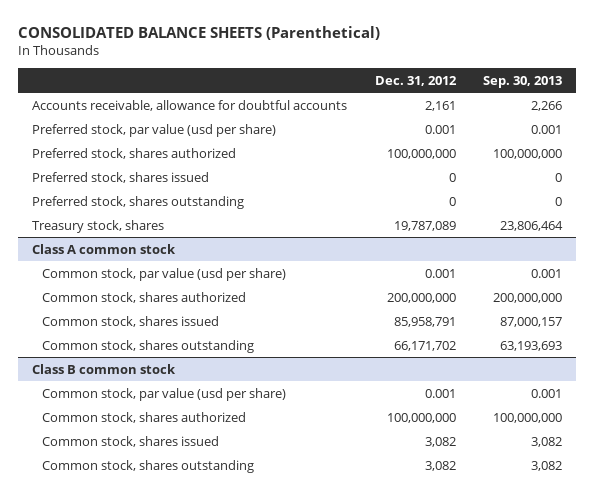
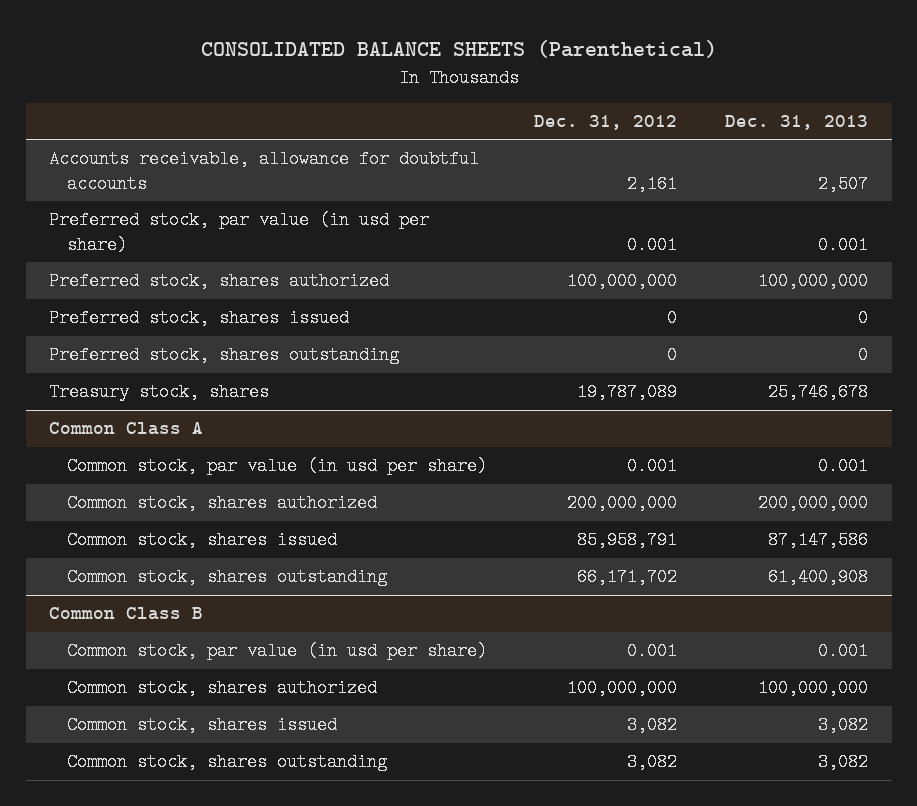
- | Dec. 31, 2012 | Sep. 30, 2013
+ | Dec. 31, 2012 | Dec. 31, 2013
- Preferred stock, par value (usd per share) | 0.001 | 0.001
+ Preferred stock, par value (in usd per share) | 0.001 | 0.001
- Class A common stock
- Common stock, par value (usd per share) | 0.001 | 0.001
+ Common Class A
+ Common stock, par value (in usd per share) | 0.001 | 0.001
- Class B common stock
- Common stock, par value (usd per share) | 0.001 | 0.001
+ Common Class B
+ Common stock, par value (in usd per share) | 0.001 | 0.001

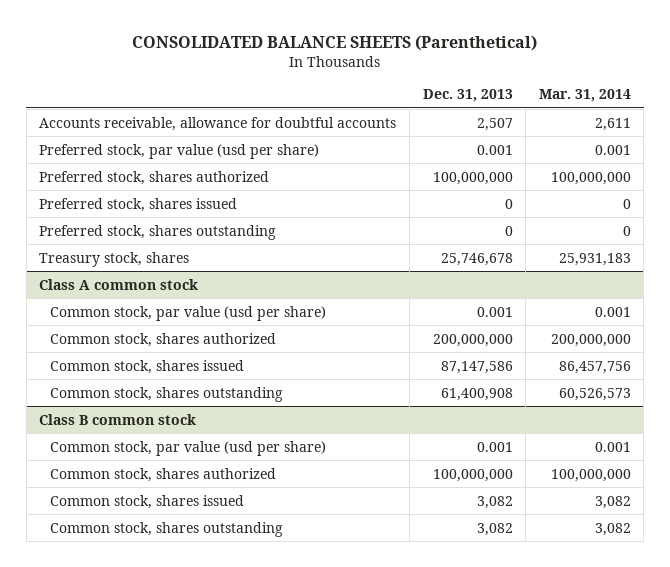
- | Dec. 31, 2012 | Dec. 31, 2013
+ | Dec. 31, 2013 | Mar. 31, 2014
- Preferred stock, par value (in usd per share) | 0.001 | 0.001
+ Preferred stock, par value (usd per share) | 0.001 | 0.001
- Common Class A
- Common stock, par value (in usd per share) | 0.001 | 0.001
+ Class A common stock
+ Common stock, par value (usd per share) | 0.001 | 0.001
- Common Class B
- Common stock, par value (in usd per share) | 0.001 | 0.001
+ Class B common stock
+ Common stock, par value (usd per share) | 0.001 | 0.001

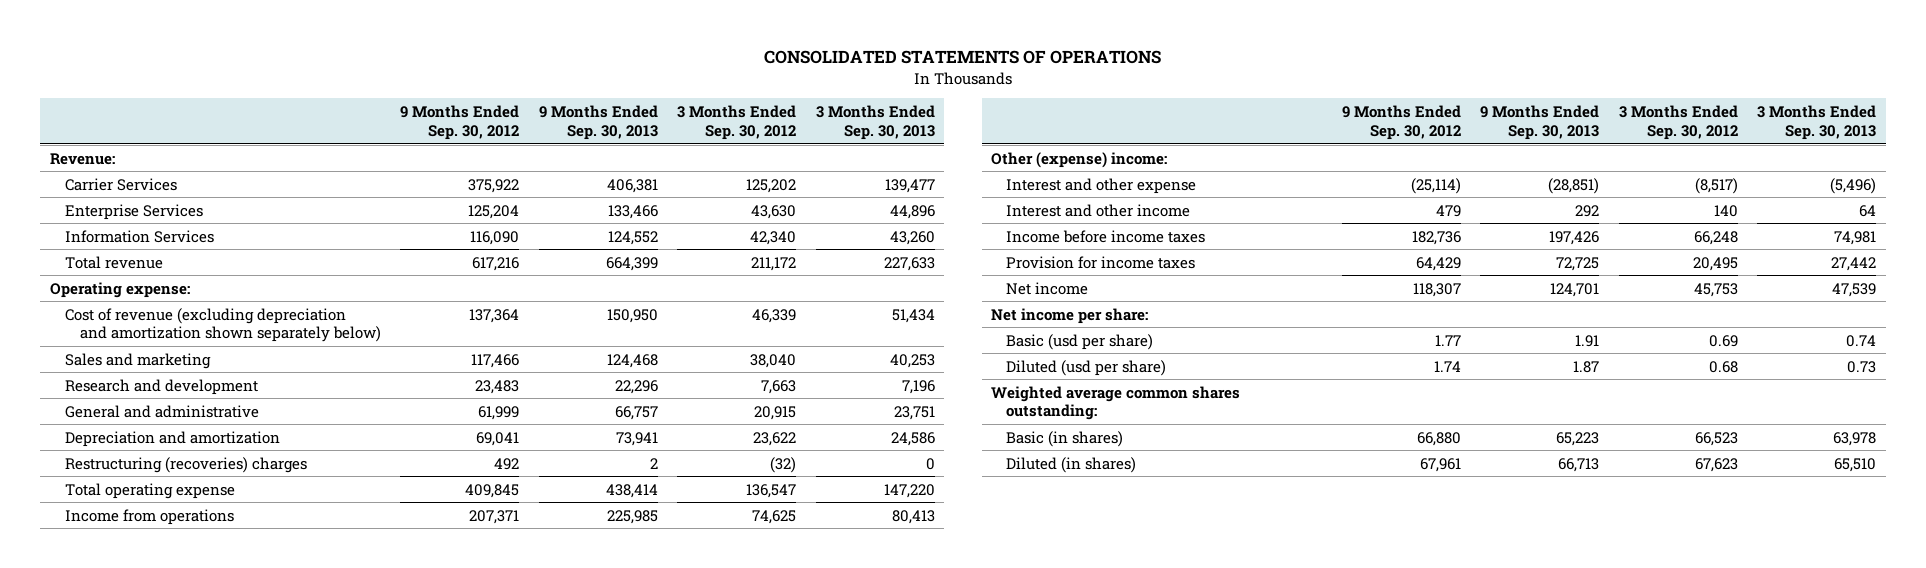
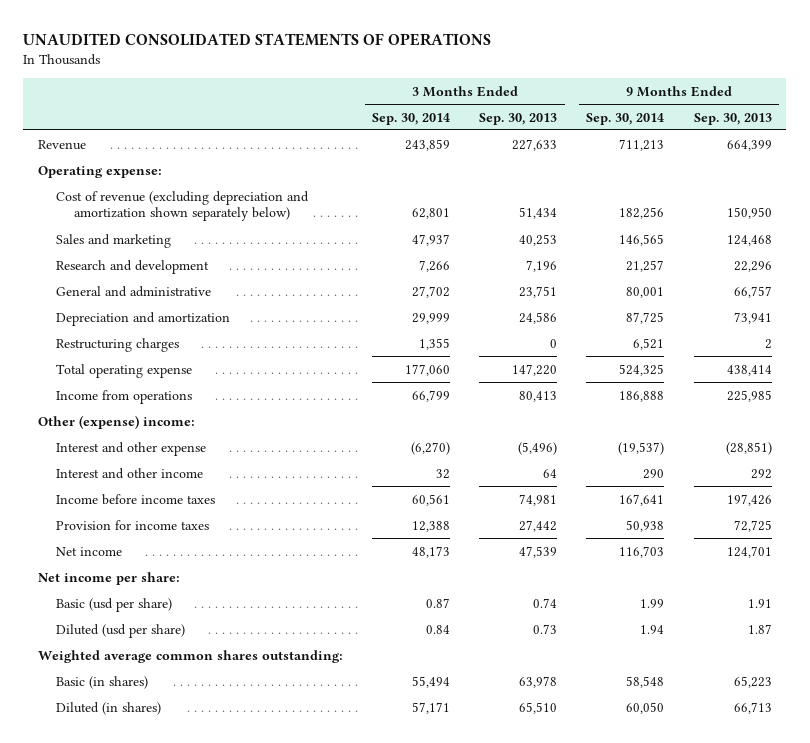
- CONSOLIDATED STATEMENTS OF OPERATIONS
+ UNAUDITED CONSOLIDATED STATEMENTS OF OPERATIONS
- | 9 Months Ended Sep. 30, 2012 | 9 Months Ended Sep. 30, 2013 | 3 Months Ended Sep. 30, 2012 | 3 Months Ended Sep. 30, 2013
+ | 3 Months Ended Sep. 30, 2014 | 3 Months Ended Sep. 30, 2013 | 9 Months Ended Sep. 30, 2014 | 9 Months Ended Sep. 30, 2013
- Revenue:
- Carrier Services | 375,922 | 406,381 | 125,202 | 139,477
- Enterprise Services | 125,204 | 133,466 | 43,630 | 44,896
- Information Services | 116,090 | 124,552 | 42,340 | 43,260
- Total revenue | 617,216 | 664,399 | 211,172 | 227,633
+ Revenue | 243,859 | 227,633 | 711,213 | 664,399
- Restructuring (recoveries) charges | 492 | 2 | (32) | 0
+ Restructuring charges | 1,355 | 0 | 6,521 | 2

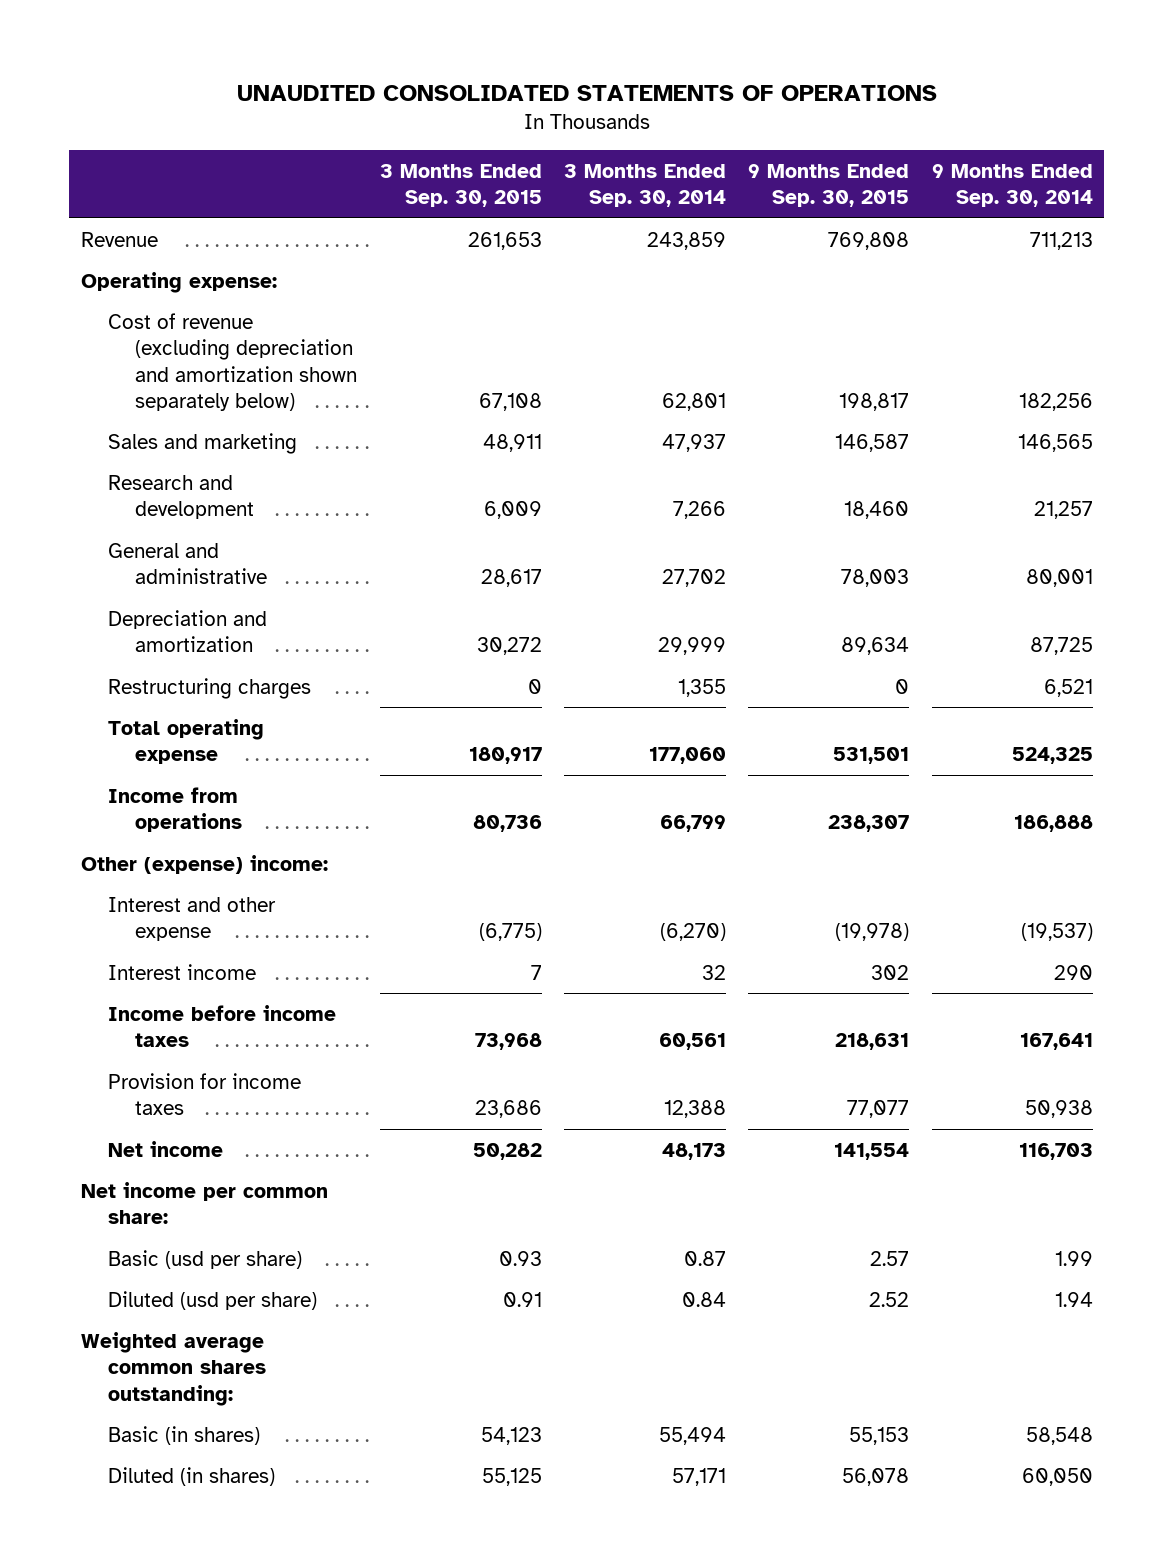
- | 3 Months Ended Sep. 30, 2014 | 3 Months Ended Sep. 30, 2013 | 9 Months Ended Sep. 30, 2014 | 9 Months Ended Sep. 30, 2013
+ | 3 Months Ended Sep. 30, 2015 | 3 Months Ended Sep. 30, 2014 | 9 Months Ended Sep. 30, 2015 | 9 Months Ended Sep. 30, 2014
- Interest and other income | 32 | 64 | 290 | 292
+ Interest income | 7 | 32 | 302 | 290
- Net income per share:
+ Net income per common share:

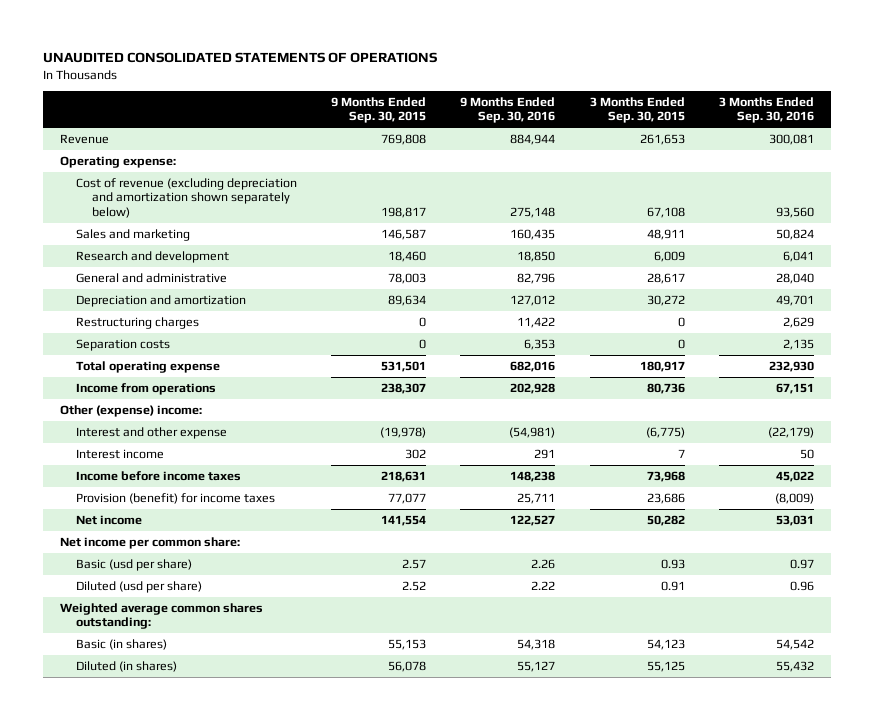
- | 3 Months Ended Sep. 30, 2015 | 3 Months Ended Sep. 30, 2014 | 9 Months Ended Sep. 30, 2015 | 9 Months Ended Sep. 30, 2014
+ | 9 Months Ended Sep. 30, 2015 | 9 Months Ended Sep. 30, 2016 | 3 Months Ended Sep. 30, 2015 | 3 Months Ended Sep. 30, 2016
+ Separation costs | 0 | 6,353 | 0 | 2,135
- Provision for income taxes | 23,686 | 12,388 | 77,077 | 50,938
+ Provision (benefit) for income taxes | 77,077 | 25,711 | 23,686 | (8,009)

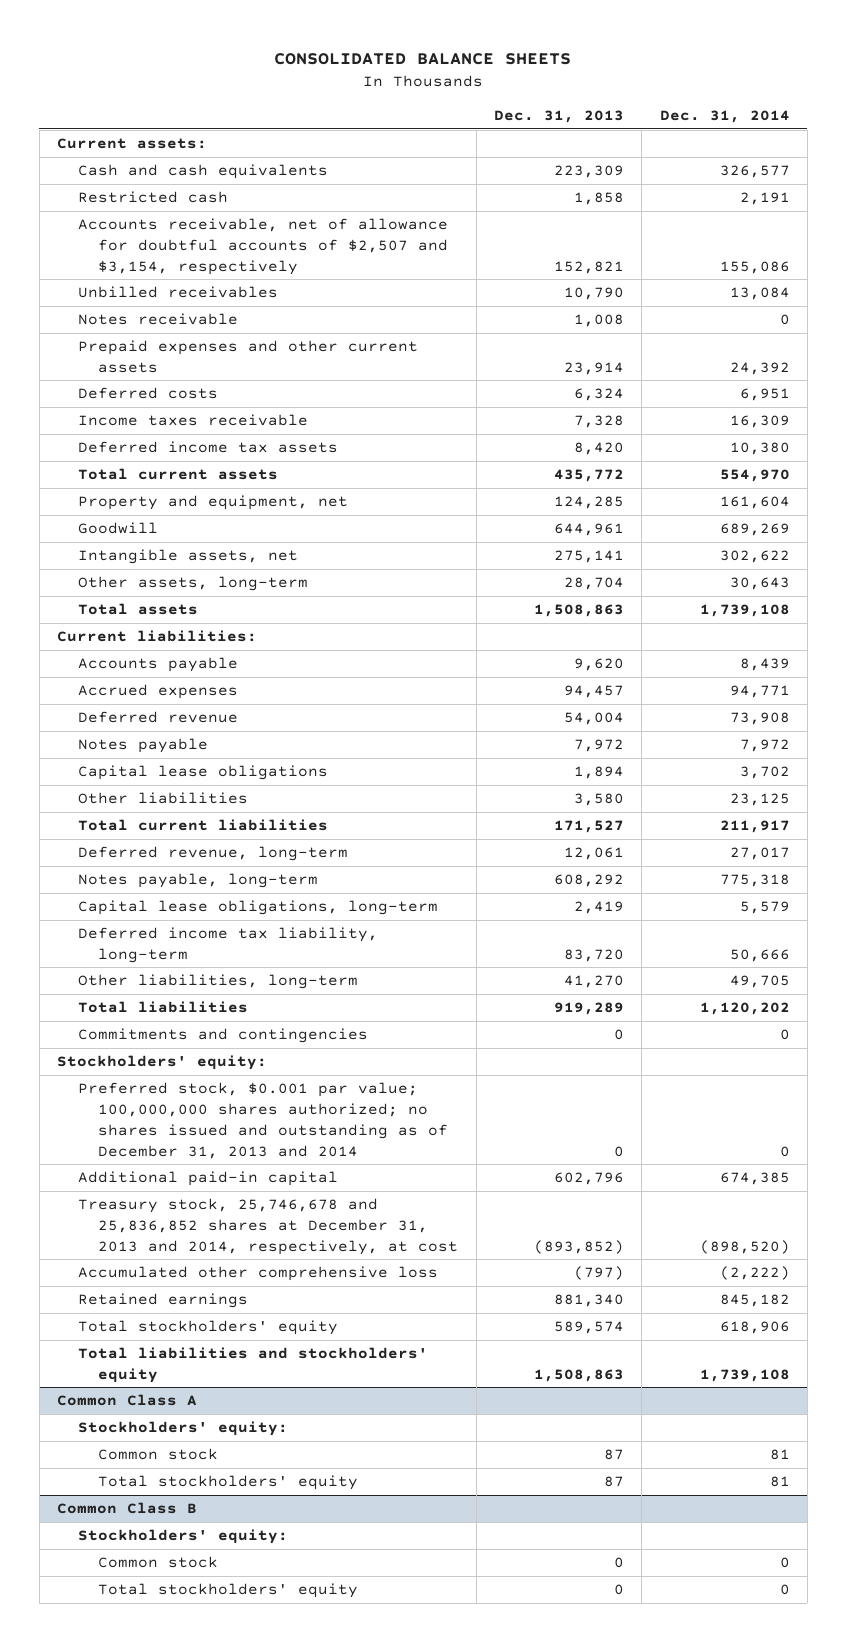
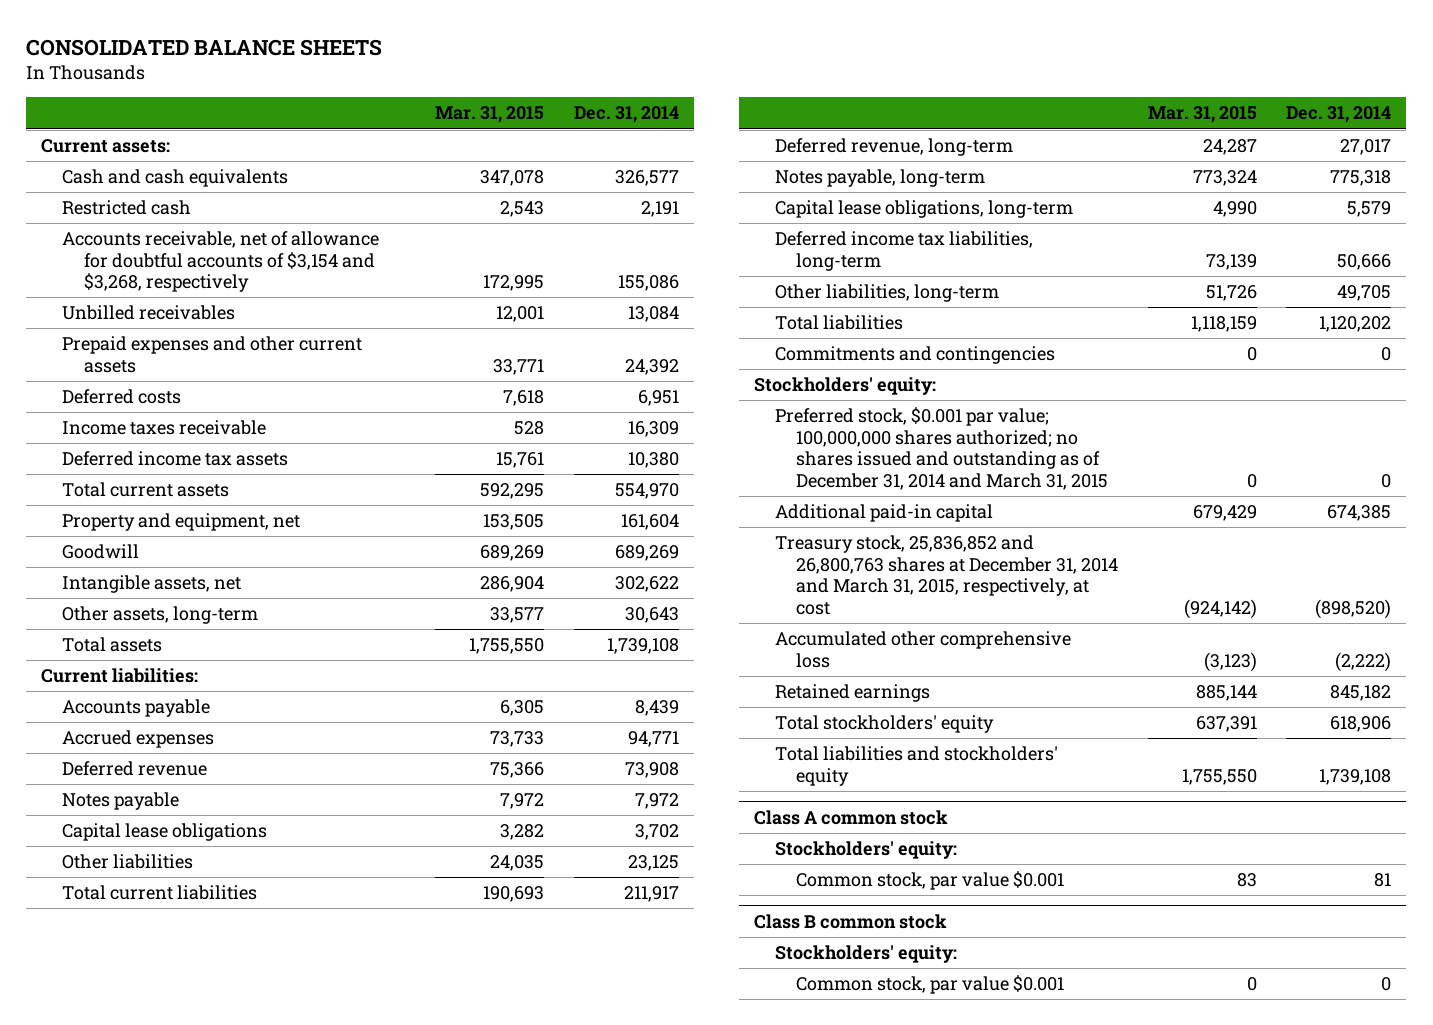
- | Dec. 31, 2013 | Dec. 31, 2014
+ | Mar. 31, 2015 | Dec. 31, 2014
- Accounts receivable, net of allowance for doubtful accounts of $2,507 and $3,154, respectively | 152,821 | 155,086
+ Accounts receivable, net of allowance for doubtful accounts of $3,154 and $3,268, respectively | 172,995 | 155,086
- Notes receivable | 1,008 | 0
- Deferred income tax liability, long-term | 83,720 | 50,666
+ Deferred income tax liabilities, long-term | 73,139 | 50,666
- Preferred stock, $0.001 par value; 100,000,000 shares authorized; no shares issued and outstanding as of December 31, 2013 and 2014 | 0 | 0
+ Preferred stock, $0.001 par value; 100,000,000 shares authorized; no shares issued and outstanding as of December 31, 2014 and March 31, 2015 | 0 | 0
- Treasury stock, 25,746,678 and 25,836,852 shares at December 31, 2013 and 2014, respectively, at cost | (893,852) | (898,520)
+ Treasury stock, 25,836,852 and 26,800,763 shares at December 31, 2014 and March 31, 2015, respectively, at cost | (924,142) | (898,520)
- Common Class A
+ Class A common stock
- Common stock | 87 | 81
- Total stockholders' equity | 87 | 81
- Common Class B
+ Common stock, par value $0.001 | 83 | 81
+ Class B common stock
- Common stock | 0 | 0
- Total stockholders' equity | 0 | 0
+ Common stock, par value $0.001 | 0 | 0

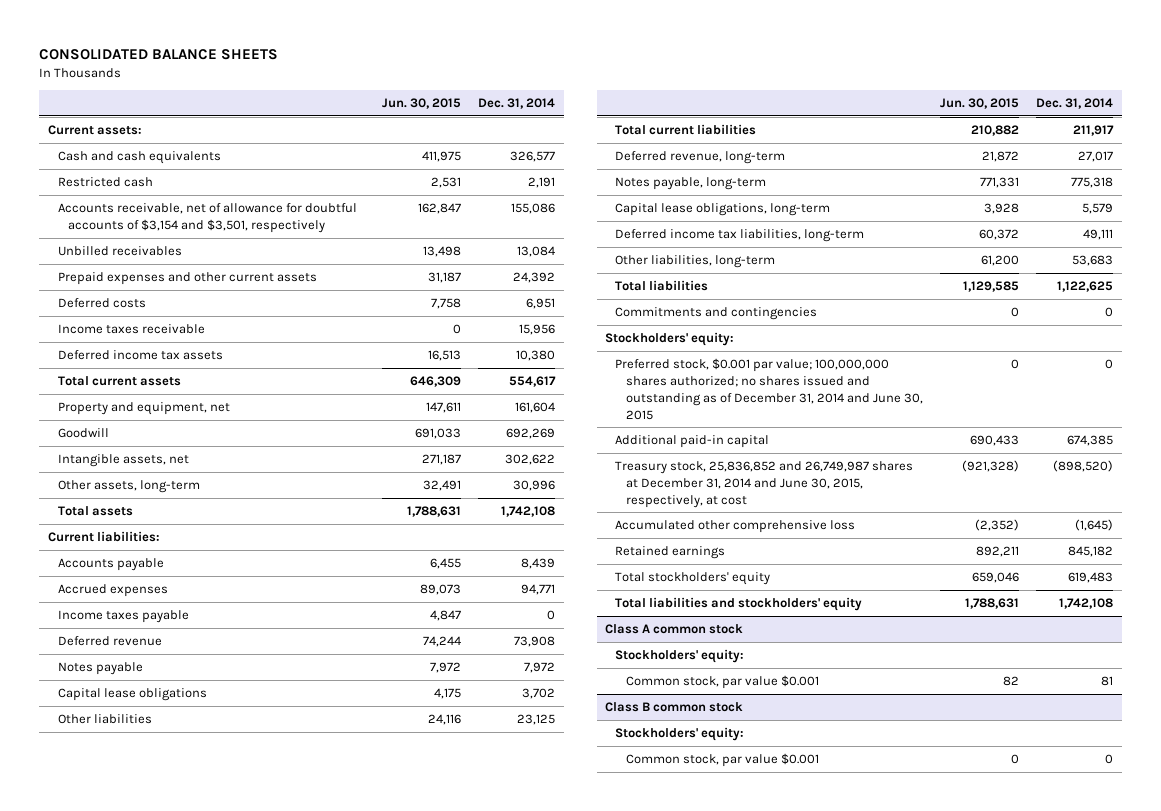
- | Mar. 31, 2015 | Dec. 31, 2014
+ | Jun. 30, 2015 | Dec. 31, 2014
- Accounts receivable, net of allowance for doubtful accounts of $3,154 and $3,268, respectively | 172,995 | 155,086
+ Accounts receivable, net of allowance for doubtful accounts of $3,154 and $3,501, respectively | 162,847 | 155,086
- Income taxes receivable | 528 | 16,309
+ Income taxes receivable | 0 | 15,956
- Total current assets | 592,295 | 554,970
+ Total current assets | 646,309 | 554,617
- Goodwill | 689,269 | 689,269
+ Goodwill | 691,033 | 692,269
- Other assets, long-term | 33,577 | 30,643
- Total assets | 1,755,550 | 1,739,108
+ Other assets, long-term | 32,491 | 30,996
+ Total assets | 1,788,631 | 1,742,108
+ Income taxes payable | 4,847 | 0
- Deferred income tax liabilities, long-term | 73,139 | 50,666
- Other liabilities, long-term | 51,726 | 49,705
- Total liabilities | 1,118,159 | 1,120,202
+ Deferred income tax liabilities, long-term | 60,372 | 49,111
+ Other liabilities, long-term | 61,200 | 53,683
+ Total liabilities | 1,129,585 | 1,122,625
- Preferred stock, $0.001 par value; 100,000,000 shares authorized; no shares issued and outstanding as of December 31, 2014 and March 31, 2015 | 0 | 0
+ Preferred stock, $0.001 par value; 100,000,000 shares authorized; no shares issued and outstanding as of December 31, 2014 and June 30, 2015 | 0 | 0
- Treasury stock, 25,836,852 and 26,800,763 shares at December 31, 2014 and March 31, 2015, respectively, at cost | (924,142) | (898,520)
- Accumulated other comprehensive loss | (3,123) | (2,222)
+ Treasury stock, 25,836,852 and 26,749,987 shares at December 31, 2014 and June 30, 2015, respectively, at cost | (921,328) | (898,520)
+ Accumulated other comprehensive loss | (2,352) | (1,645)
- Total stockholders' equity | 637,391 | 618,906
- Total liabilities and stockholders' equity | 1,755,550 | 1,739,108
+ Total stockholders' equity | 659,046 | 619,483
+ Total liabilities and stockholders' equity | 1,788,631 | 1,742,108

